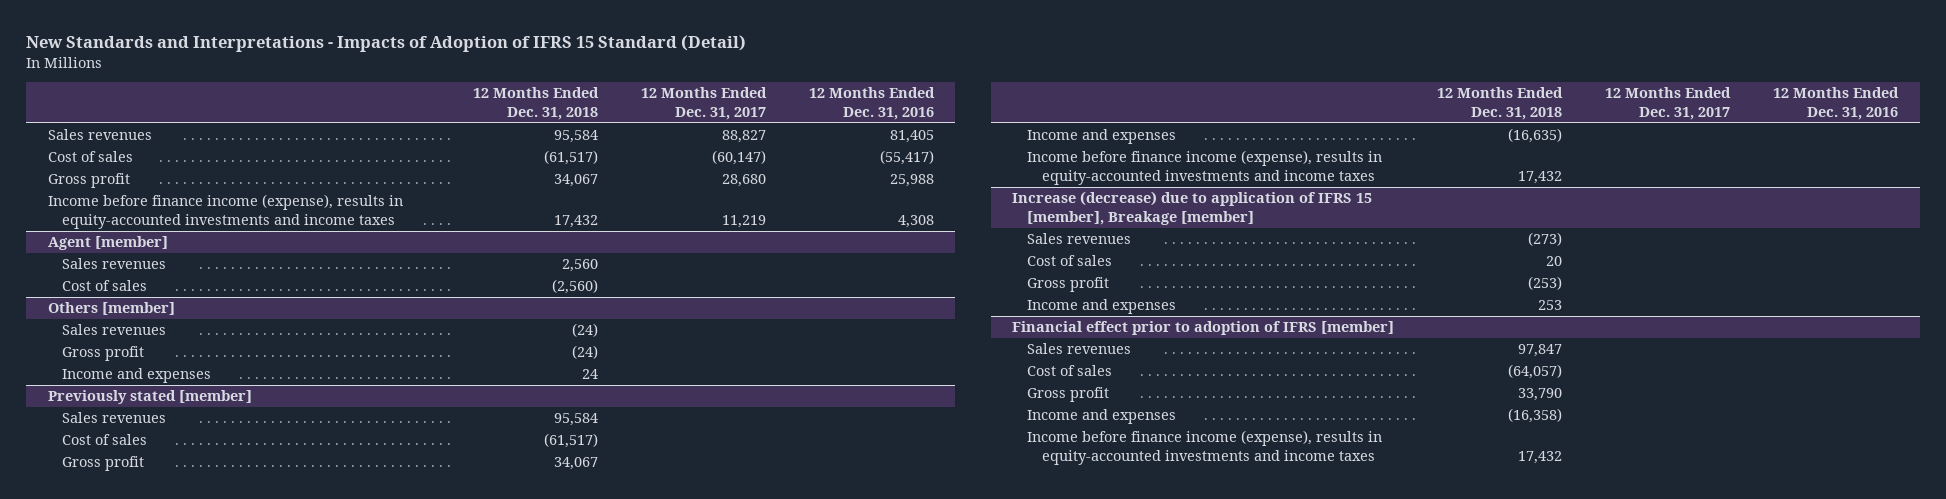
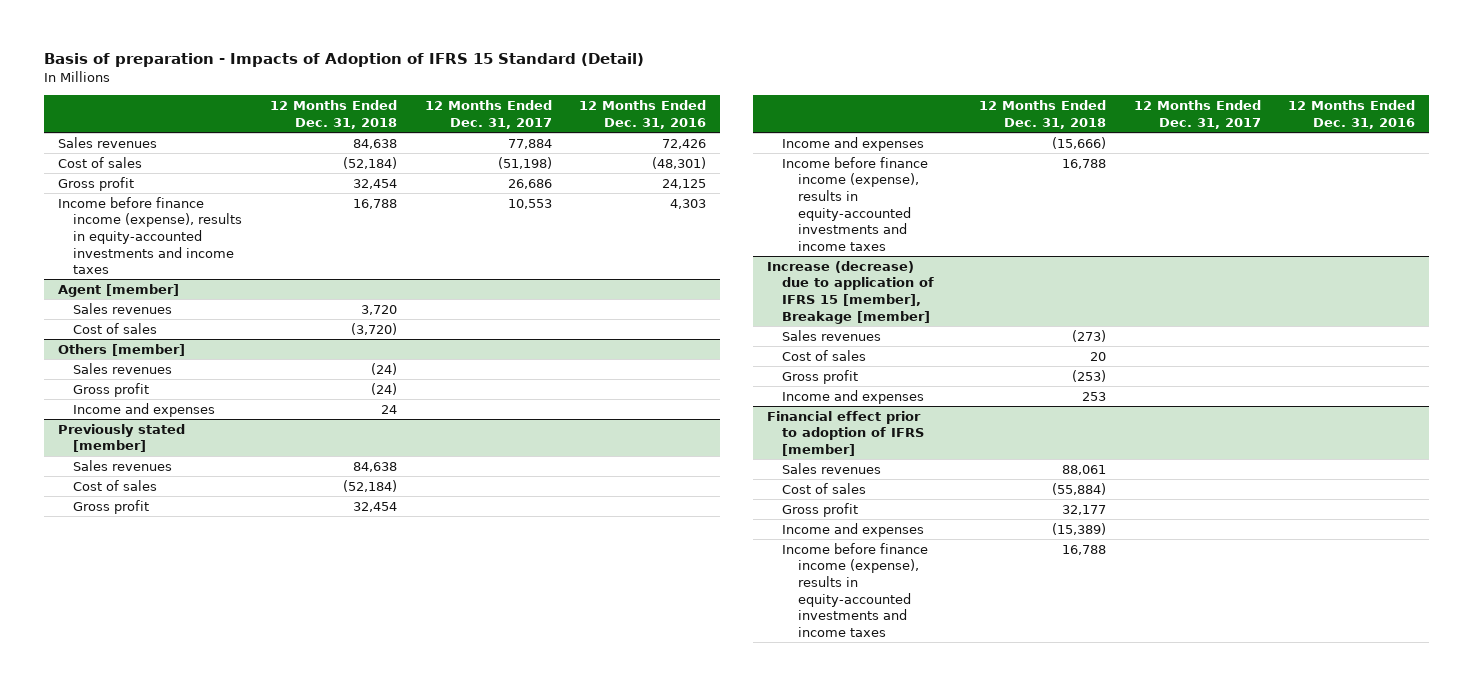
- New Standards and Interpretations - Impacts of Adoption of IFRS 15 Standard (Detail)
+ Basis of preparation - Impacts of Adoption of IFRS 15 Standard (Detail)
- Sales revenues | 95,584 | 88,827 | 81,405
- Cost of sales | (61,517) | (60,147) | (55,417)
- Gross profit | 34,067 | 28,680 | 25,988
- Income before finance income (expense), results in equity-accounted investments and income taxes | 17,432 | 11,219 | 4,308
+ Sales revenues | 84,638 | 77,884 | 72,426
+ Cost of sales | (52,184) | (51,198) | (48,301)
+ Gross profit | 32,454 | 26,686 | 24,125
+ Income before finance income (expense), results in equity-accounted investments and income taxes | 16,788 | 10,553 | 4,303
@ Agent [member]
- Sales revenues | 2,560 | |
- Cost of sales | (2,560) | |
+ Sales revenues | 3,720 | |
+ Cost of sales | (3,720) | |
@ Previously stated [member]
- Sales revenues | 95,584 | |
- Cost of sales | (61,517) | |
- Gross profit | 34,067 | |
- Income and expenses | (16,635) | |
- Income before finance income (expense), results in equity-accounted investments and income taxes | 17,432 | |
+ Sales revenues | 84,638 | |
+ Cost of sales | (52,184) | |
+ Gross profit | 32,454 | |
+ Income and expenses | (15,666) | |
+ Income before finance income (expense), results in equity-accounted investments and income taxes | 16,788 | |
@ Financial effect prior to adoption of IFRS [member]
- Sales revenues | 97,847 | |
- Cost of sales | (64,057) | |
- Gross profit | 33,790 | |
- Income and expenses | (16,358) | |
- Income before finance income (expense), results in equity-accounted investments and income taxes | 17,432 | |
+ Sales revenues | 88,061 | |
+ Cost of sales | (55,884) | |
+ Gross profit | 32,177 | |
+ Income and expenses | (15,389) | |
+ Income before finance income (expense), results in equity-accounted investments and income taxes | 16,788 | |

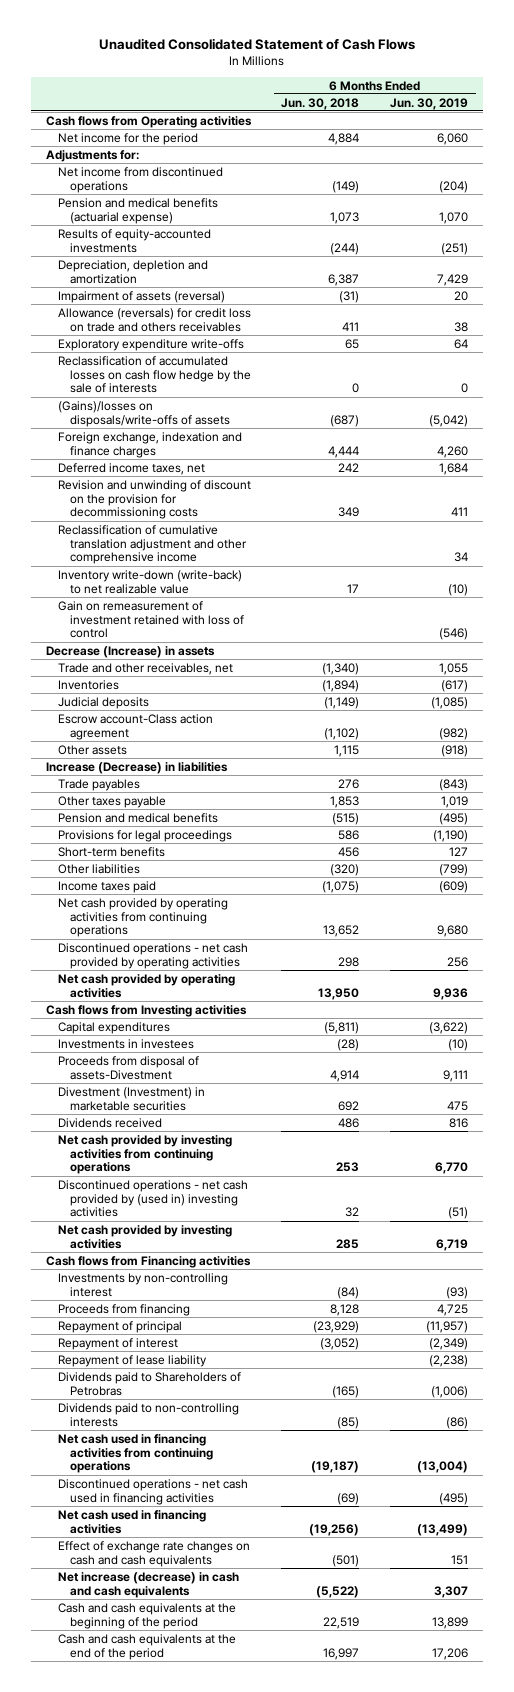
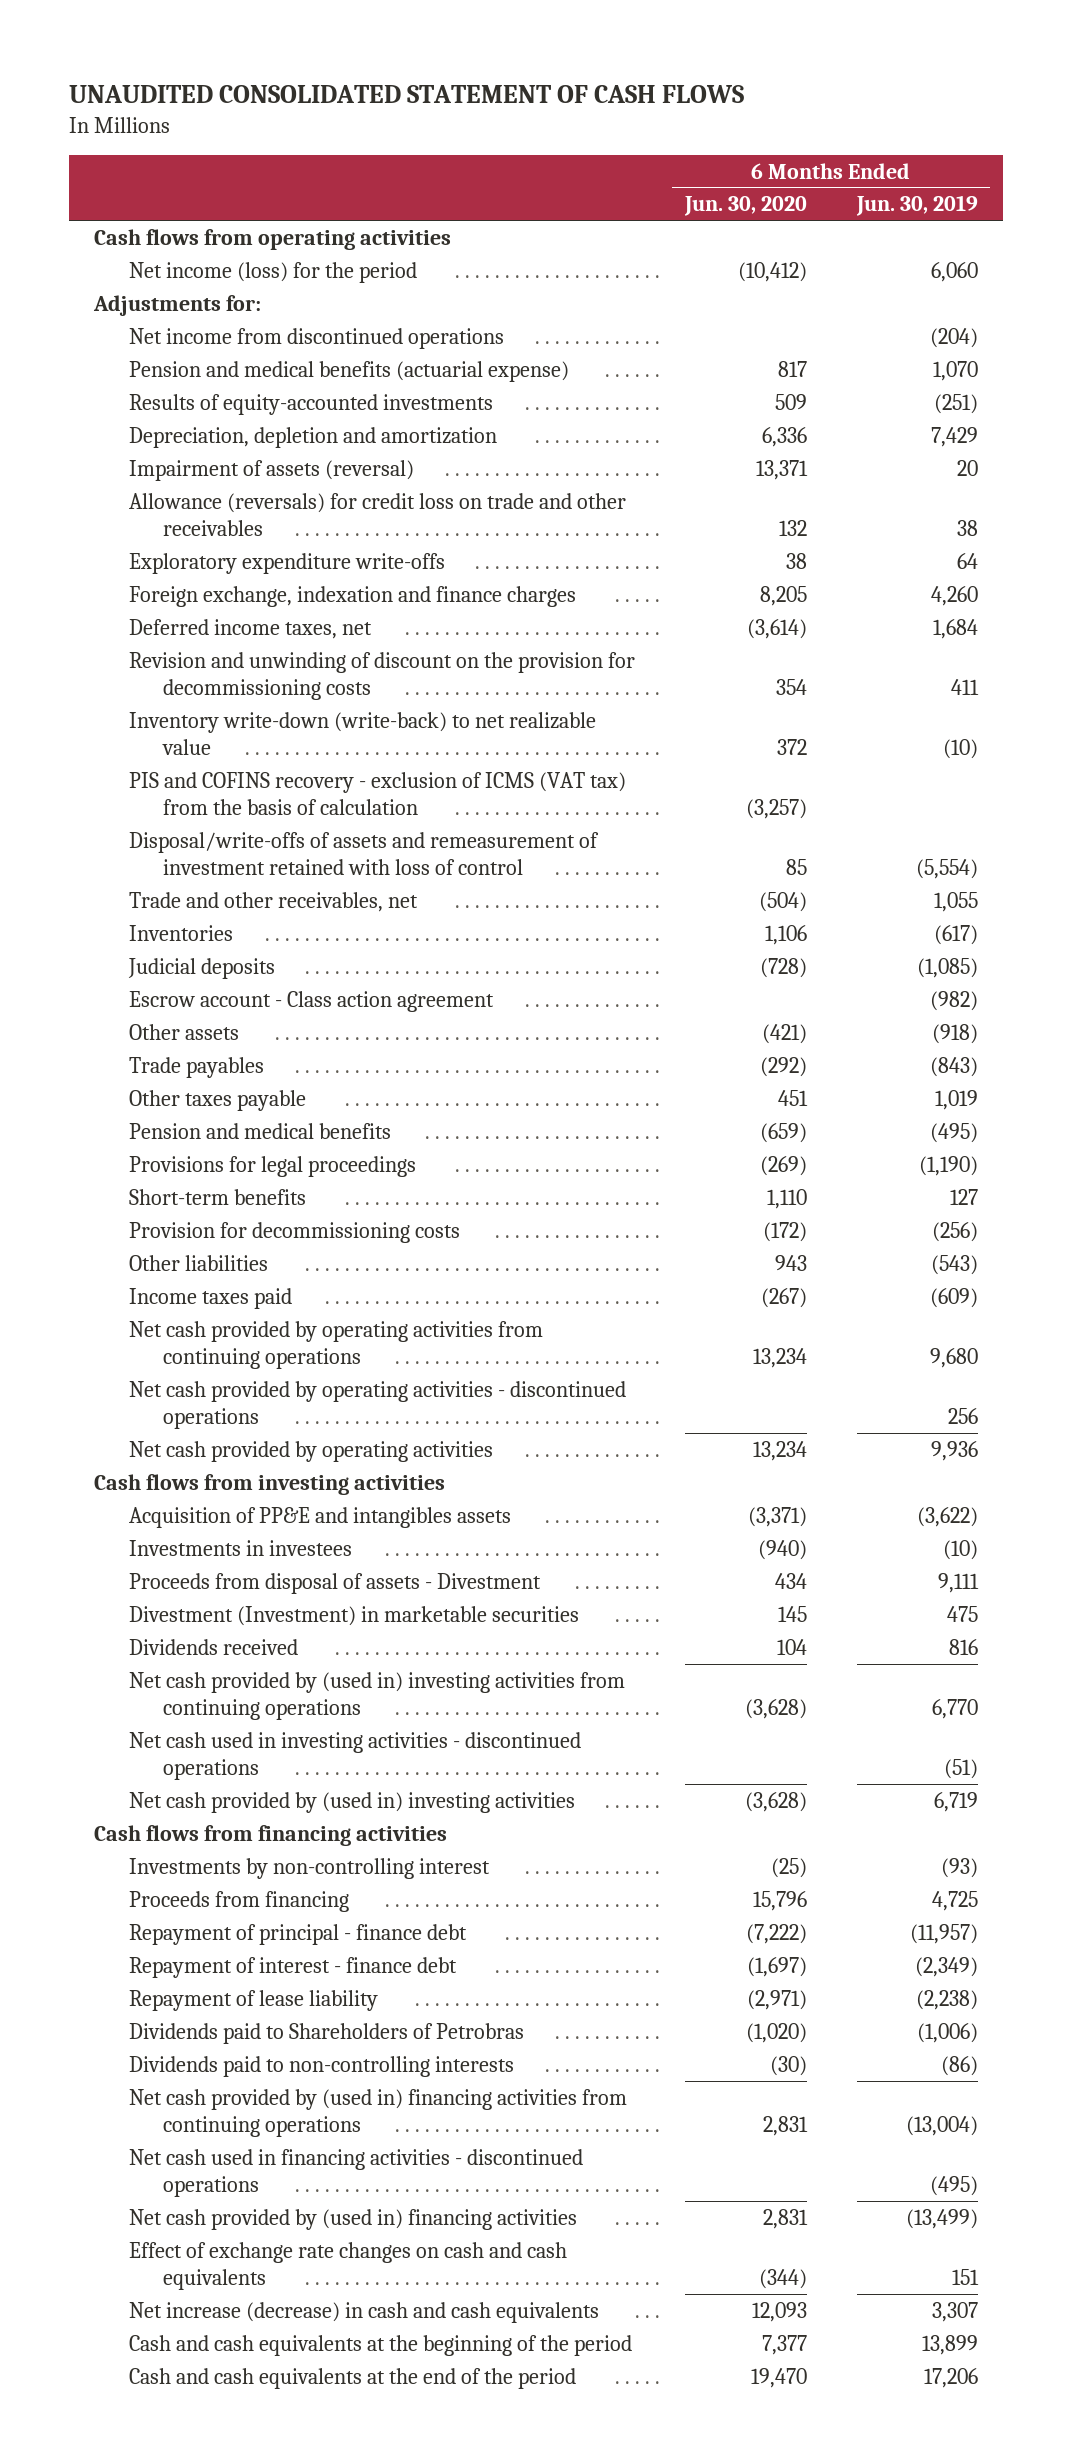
- Unaudited Consolidated Statement of Cash Flows
+ UNAUDITED CONSOLIDATED STATEMENT OF CASH FLOWS
- | 6 Months Ended Jun. 30, 2018 | 6 Months Ended Jun. 30, 2019
+ | 6 Months Ended Jun. 30, 2020 | 6 Months Ended Jun. 30, 2019
- Cash flows from Operating activities
- Net income for the period | 4,884 | 6,060
+ Cash flows from operating activities
+ Net income (loss) for the period | (10,412) | 6,060
- Allowance (reversals) for credit loss on trade and others receivables | 411 | 38
+ Allowance (reversals) for credit loss on trade and other receivables | 132 | 38
- Reclassification of accumulated losses on cash flow hedge by the sale of interests | 0 | 0
- (Gains)/losses on disposals/write-offs of assets | (687) | (5,042)
- Reclassification of cumulative translation adjustment and other comprehensive income | | 34
- Gain on remeasurement of investment retained with loss of control | | (546)
- Decrease (Increase) in assets
+ PIS and COFINS recovery - exclusion of ICMS (VAT tax) from the basis of calculation | (3,257) |
+ Disposal/write-offs of assets and remeasurement of investment retained with loss of control | 85 | (5,554)
- Escrow account-Class action agreement | (1,102) | (982)
+ Escrow account - Class action agreement | | (982)
- Increase (Decrease) in liabilities
- Other liabilities | (320) | (799)
+ Provision for decommissioning costs | (172) | (256)
+ Other liabilities | 943 | (543)
- Discontinued operations - net cash provided by operating activities | 298 | 256
+ Net cash provided by operating activities - discontinued operations | | 256
- Cash flows from Investing activities
- Capital expenditures | (5,811) | (3,622)
+ Cash flows from investing activities
+ Acquisition of PP&E and intangibles assets | (3,371) | (3,622)
- Proceeds from disposal of assets-Divestment | 4,914 | 9,111
+ Proceeds from disposal of assets - Divestment | 434 | 9,111
- Net cash provided by investing activities from continuing operations | 253 | 6,770
- Discontinued operations - net cash provided by (used in) investing activities | 32 | (51)
- Net cash provided by investing activities | 285 | 6,719
- Cash flows from Financing activities
+ Net cash provided by (used in) investing activities from continuing operations | (3,628) | 6,770
+ Net cash used in investing activities - discontinued operations | | (51)
+ Net cash provided by (used in) investing activities | (3,628) | 6,719
+ Cash flows from financing activities
- Repayment of principal | (23,929) | (11,957)
- Repayment of interest | (3,052) | (2,349)
+ Repayment of principal - finance debt | (7,222) | (11,957)
+ Repayment of interest - finance debt | (1,697) | (2,349)
- Net cash used in financing activities from continuing operations | (19,187) | (13,004)
- Discontinued operations - net cash used in financing activities | (69) | (495)
- Net cash used in financing activities | (19,256) | (13,499)
+ Net cash provided by (used in) financing activities from continuing operations | 2,831 | (13,004)
+ Net cash used in financing activities - discontinued operations | | (495)
+ Net cash provided by (used in) financing activities | 2,831 | (13,499)

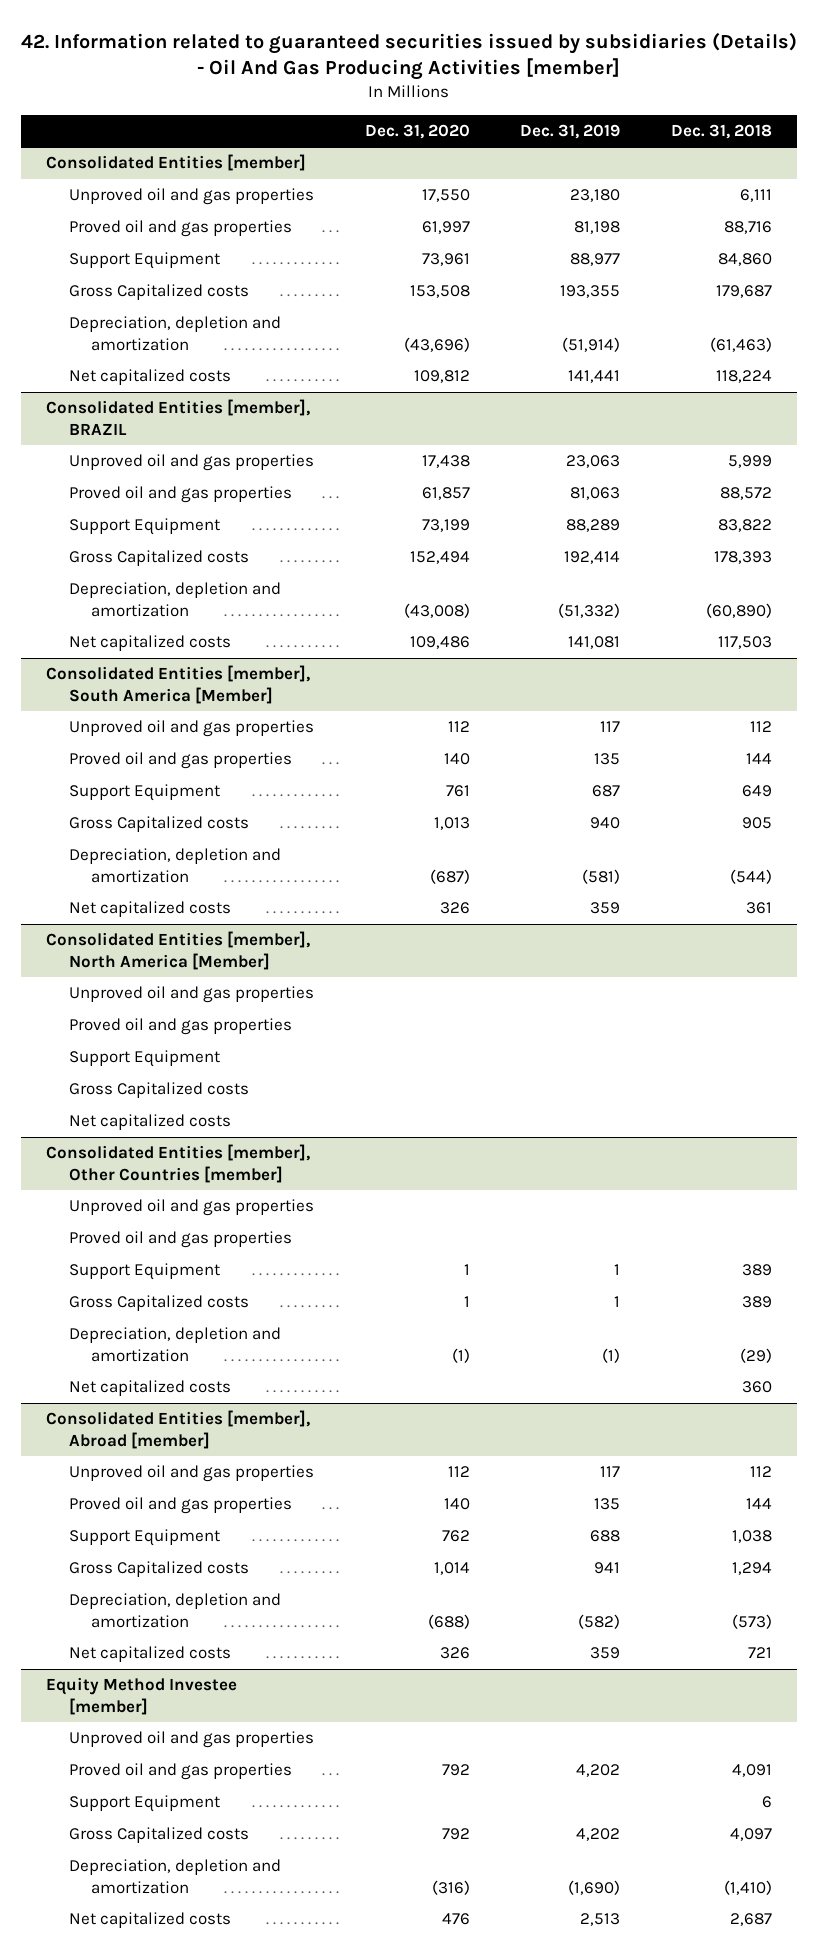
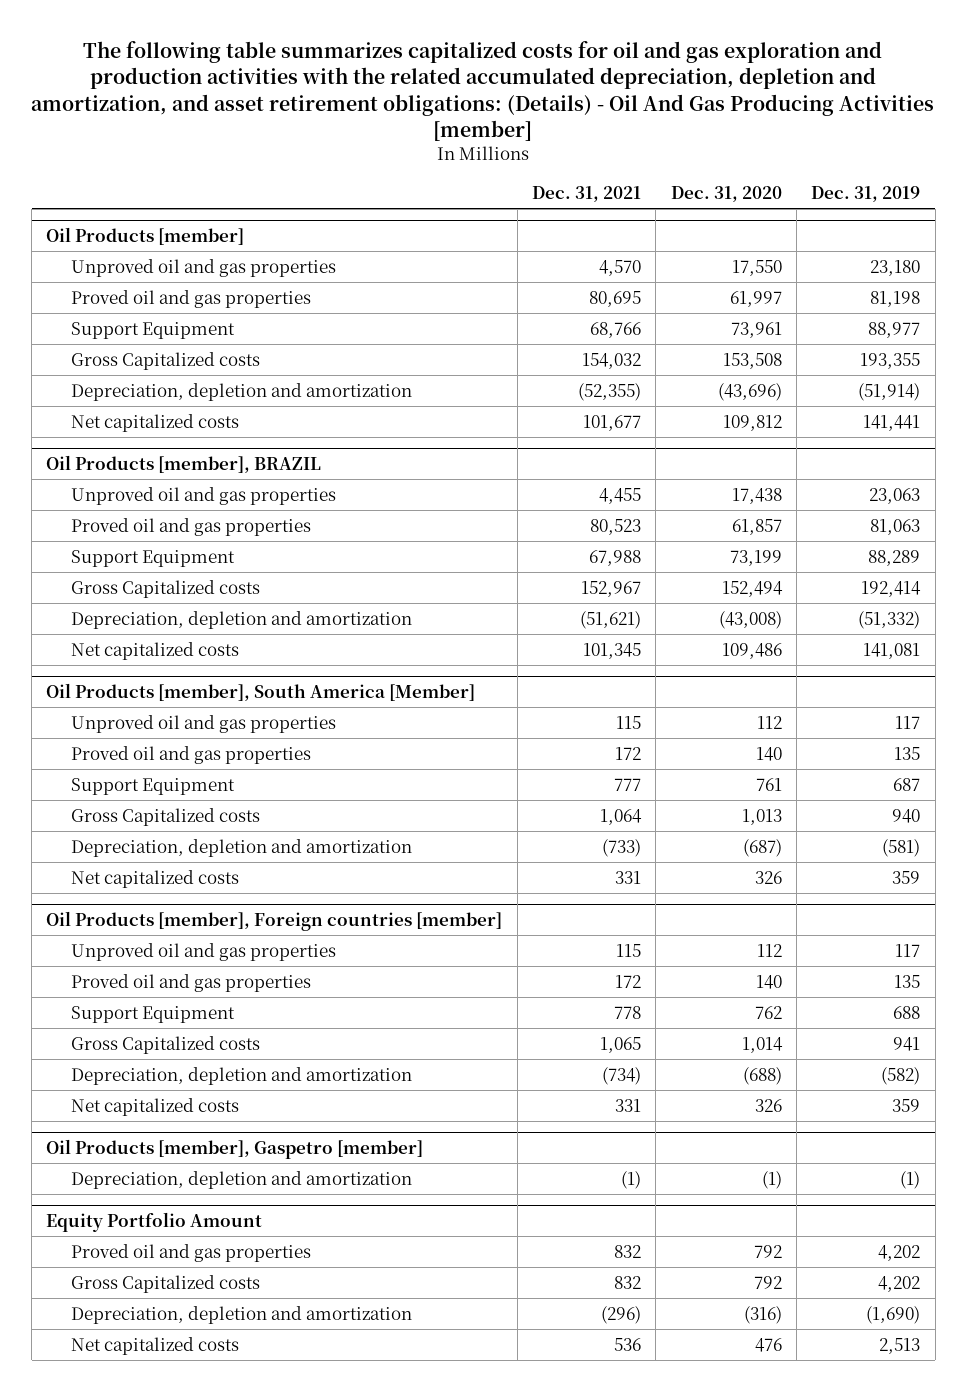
- 42. Information related to guaranteed securities issued by subsidiaries (Details) - Oil And Gas Producing Activities [member]
+ The following table summarizes capitalized costs for oil and gas exploration and production activities with the related accumulated depreciation, depletion and amortization, and asset retirement obligations: (Details) - Oil And Gas Producing Activities [member]
- | Dec. 31, 2020 | Dec. 31, 2019 | Dec. 31, 2018
+ | Dec. 31, 2021 | Dec. 31, 2020 | Dec. 31, 2019
- Consolidated Entities [member]
+ Oil Products [member]
- Consolidated Entities [member], BRAZIL
+ Oil Products [member], BRAZIL
- Consolidated Entities [member], South America [Member]
+ Oil Products [member], South America [Member]
- Consolidated Entities [member], North America [Member]
- Unproved oil and gas properties
- Proved oil and gas properties
- Support Equipment
- Gross Capitalized costs
- Net capitalized costs
- Consolidated Entities [member], Other Countries [member]
- Unproved oil and gas properties
- Proved oil and gas properties
- Support Equipment | 1 | 1 | 389
- Gross Capitalized costs | 1 | 1 | 389
- Depreciation, depletion and amortization | (1) | (1) | (29)
- Net capitalized costs | | | 360
- Consolidated Entities [member], Abroad [member]
+ Oil Products [member], Foreign countries [member]
- Equity Method Investee [member]
- Unproved oil and gas properties
+ Oil Products [member], Gaspetro [member]
+ Depreciation, depletion and amortization | (1) | (1) | (1)
+ Equity Portfolio Amount
- Support Equipment | | | 6

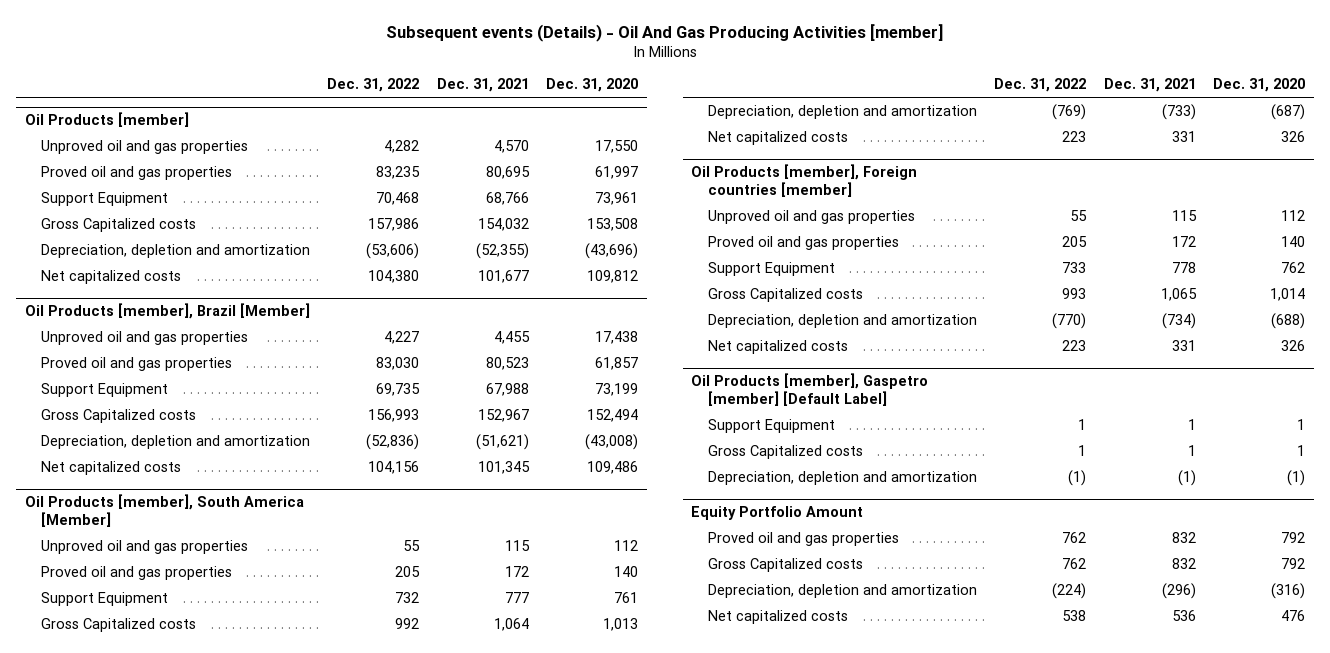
- The following table summarizes capitalized costs for oil and gas exploration and production activities with the related accumulated depreciation, depletion and amortization, and asset retirement obligations: (Details) - Oil And Gas Producing Activities [member]
+ Subsequent events (Details) - Oil And Gas Producing Activities [member]
- | Dec. 31, 2021 | Dec. 31, 2020 | Dec. 31, 2019
+ | Dec. 31, 2022 | Dec. 31, 2021 | Dec. 31, 2020
- Oil Products [member], BRAZIL
+ Oil Products [member], Brazil [Member]
- Oil Products [member], Gaspetro [member]
+ Oil Products [member], Gaspetro [member] [Default Label]
+ Support Equipment | 1 | 1 | 1
+ Gross Capitalized costs | 1 | 1 | 1

